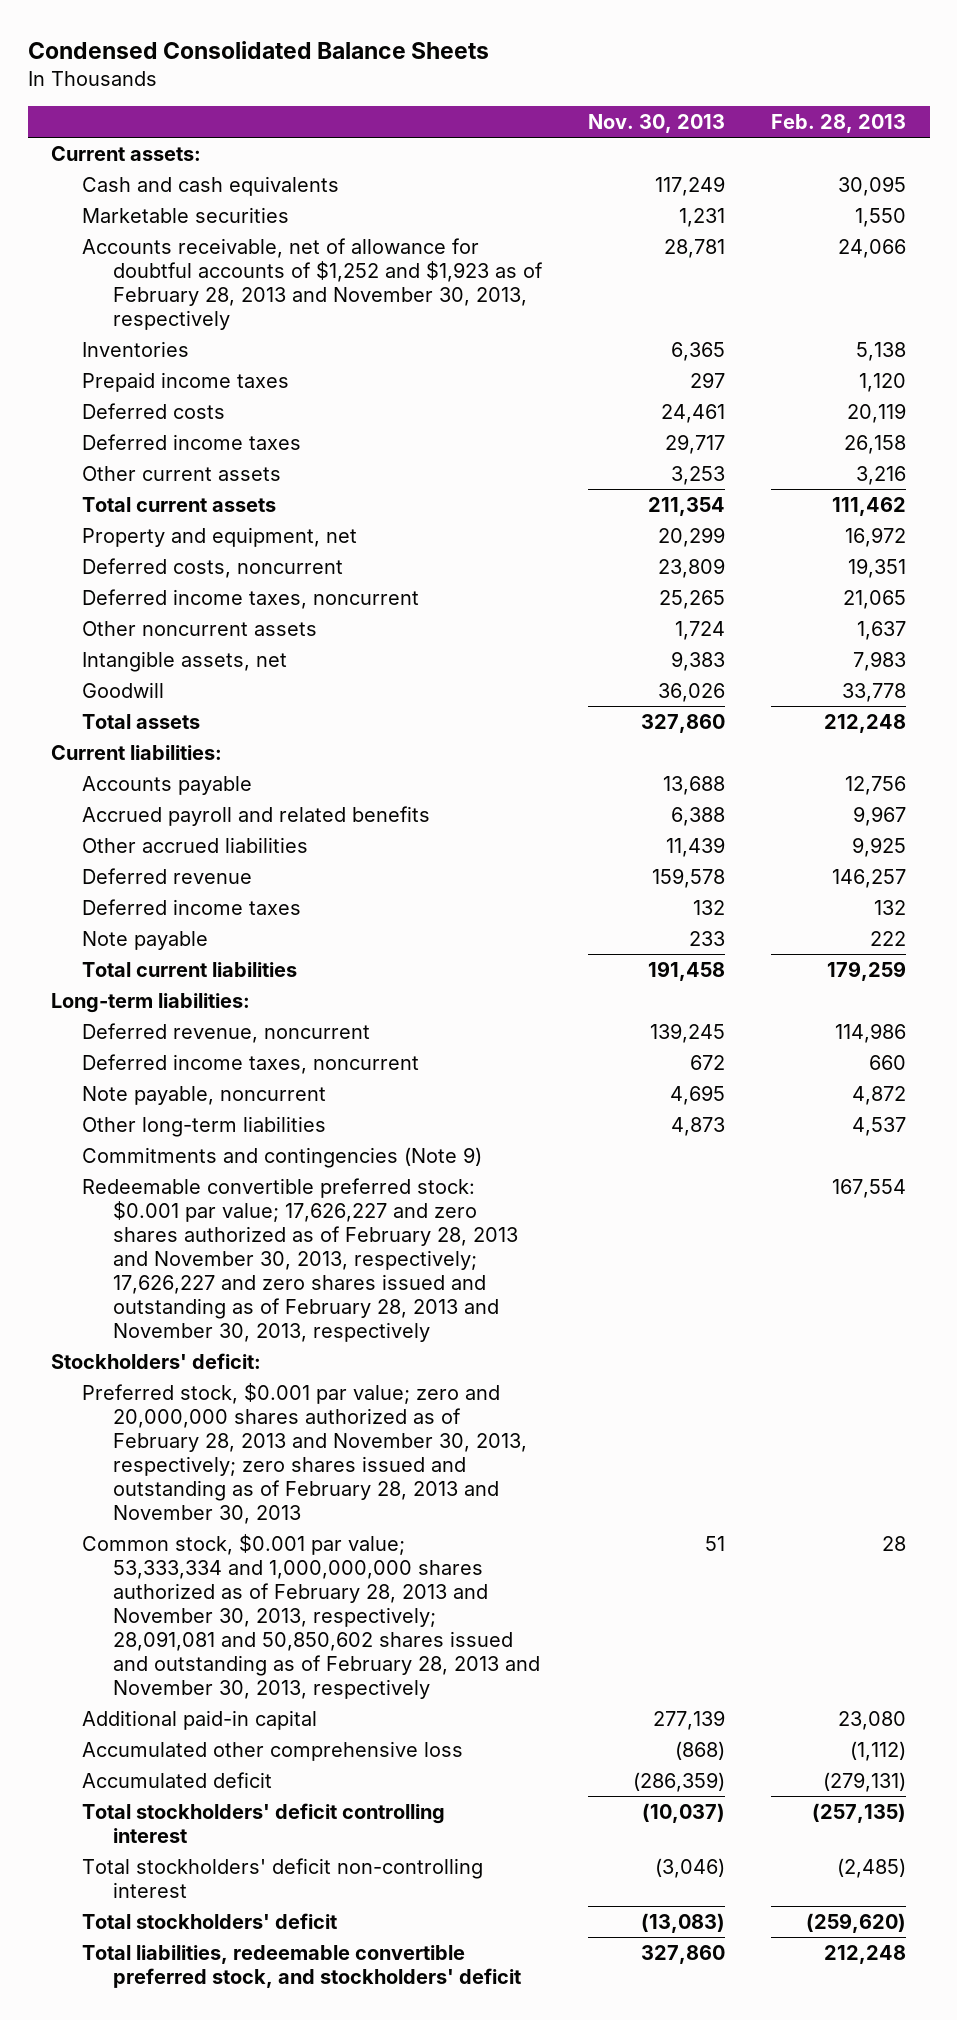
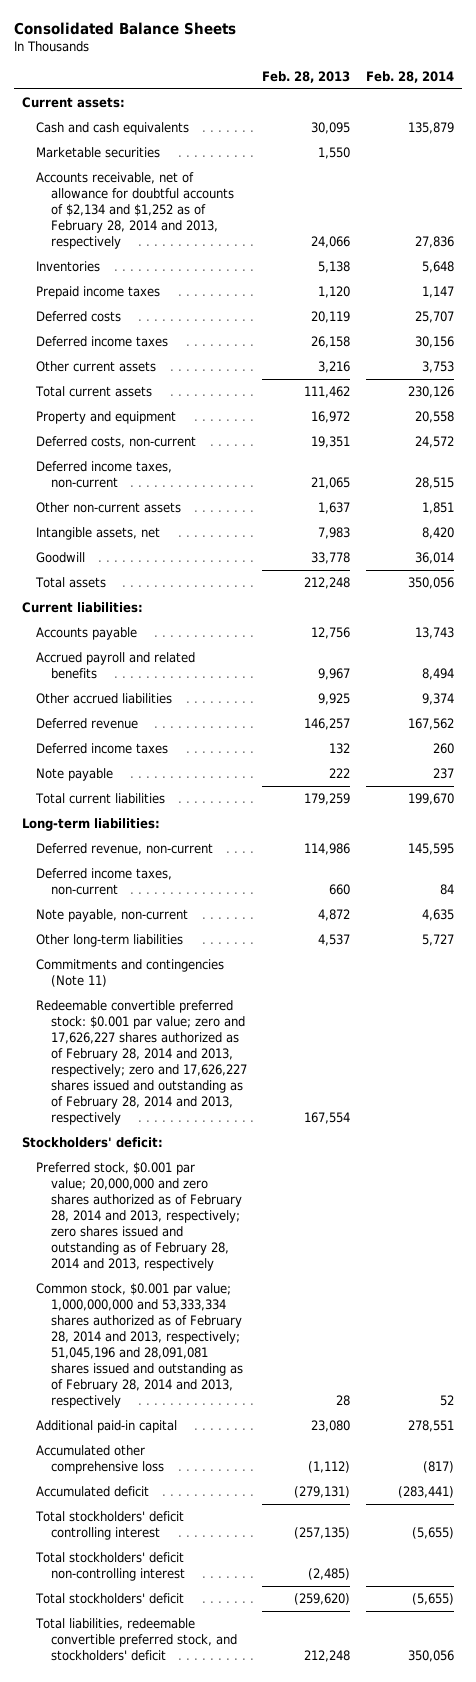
- Condensed Consolidated Balance Sheets
+ Consolidated Balance Sheets
- | Nov. 30, 2013 | Feb. 28, 2013
+ | Feb. 28, 2013 | Feb. 28, 2014
- Accounts receivable, net of allowance for doubtful accounts of $1,252 and $1,923 as of February 28, 2013 and November 30, 2013, respectively | 28,781 | 24,066
+ Accounts receivable, net of allowance for doubtful accounts of $2,134 and $1,252 as of February 28, 2014 and 2013, respectively | 24,066 | 27,836
- Property and equipment, net | 20,299 | 16,972
- Deferred costs, noncurrent | 23,809 | 19,351
- Deferred income taxes, noncurrent | 25,265 | 21,065
- Other noncurrent assets | 1,724 | 1,637
+ Property and equipment | 16,972 | 20,558
+ Deferred costs, non-current | 19,351 | 24,572
+ Deferred income taxes, non-current | 21,065 | 28,515
+ Other non-current assets | 1,637 | 1,851
- Deferred revenue, noncurrent | 139,245 | 114,986
- Deferred income taxes, noncurrent | 672 | 660
- Note payable, noncurrent | 4,695 | 4,872
+ Deferred revenue, non-current | 114,986 | 145,595
+ Deferred income taxes, non-current | 660 | 84
+ Note payable, non-current | 4,872 | 4,635
- Commitments and contingencies (Note 9)
- Redeemable convertible preferred stock: $0.001 par value; 17,626,227 and zero shares authorized as of February 28, 2013 and November 30, 2013, respectively; 17,626,227 and zero shares issued and outstanding as of February 28, 2013 and November 30, 2013, respectively | | 167,554
+ Commitments and contingencies (Note 11)
+ Redeemable convertible preferred stock: $0.001 par value; zero and 17,626,227 shares authorized as of February 28, 2014 and 2013, respectively; zero and 17,626,227 shares issued and outstanding as of February 28, 2014 and 2013, respectively | 167,554 |
- Preferred stock, $0.001 par value; zero and 20,000,000 shares authorized as of February 28, 2013 and November 30, 2013, respectively; zero shares issued and outstanding as of February 28, 2013 and November 30, 2013
- Common stock, $0.001 par value; 53,333,334 and 1,000,000,000 shares authorized as of February 28, 2013 and November 30, 2013, respectively; 28,091,081 and 50,850,602 shares issued and outstanding as of February 28, 2013 and November 30, 2013, respectively | 51 | 28
+ Preferred stock, $0.001 par value; 20,000,000 and zero shares authorized as of February 28, 2014 and 2013, respectively; zero shares issued and outstanding as of February 28, 2014 and 2013, respectively
+ Common stock, $0.001 par value; 1,000,000,000 and 53,333,334 shares authorized as of February 28, 2014 and 2013, respectively; 51,045,196 and 28,091,081 shares issued and outstanding as of February 28, 2014 and 2013, respectively | 28 | 52

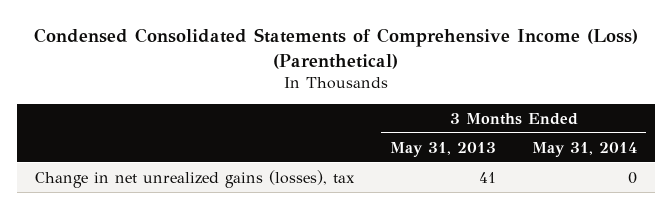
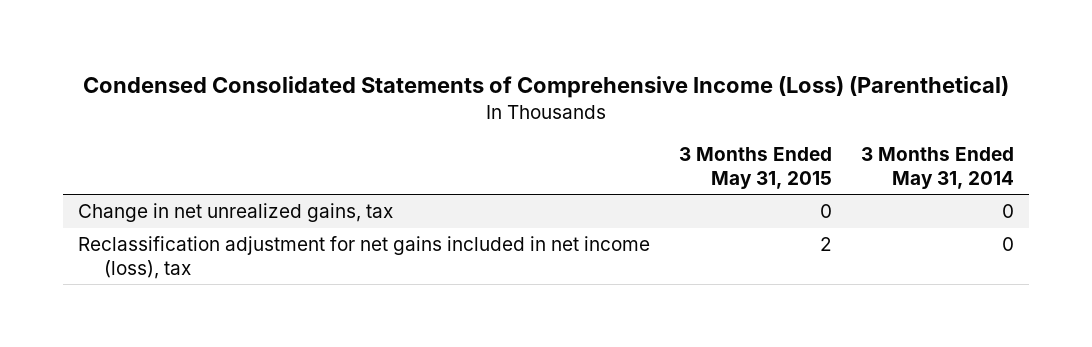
- | 3 Months Ended May 31, 2013 | 3 Months Ended May 31, 2014
+ | 3 Months Ended May 31, 2015 | 3 Months Ended May 31, 2014
- Change in net unrealized gains (losses), tax | 41 | 0
+ Change in net unrealized gains, tax | 0 | 0
+ Reclassification adjustment for net gains included in net income (loss), tax | 2 | 0

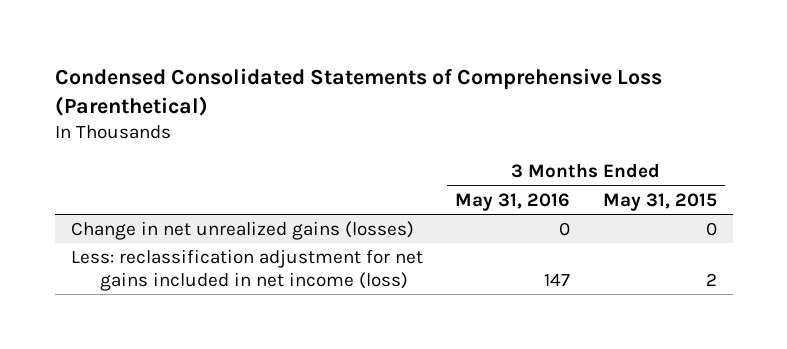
- Condensed Consolidated Statements of Comprehensive Income (Loss) (Parenthetical)
+ Condensed Consolidated Statements of Comprehensive Loss (Parenthetical)
- | 3 Months Ended May 31, 2015 | 3 Months Ended May 31, 2014
+ | 3 Months Ended May 31, 2016 | 3 Months Ended May 31, 2015
- Change in net unrealized gains, tax | 0 | 0
- Reclassification adjustment for net gains included in net income (loss), tax | 2 | 0
+ Change in net unrealized gains (losses) | 0 | 0
+ Less: reclassification adjustment for net gains included in net income (loss) | 147 | 2

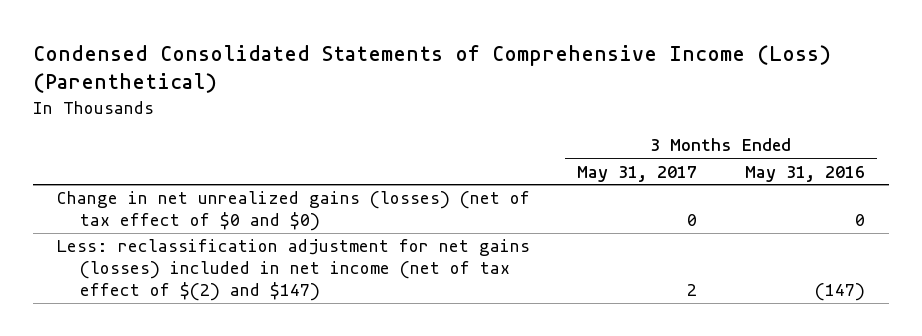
- Condensed Consolidated Statements of Comprehensive Loss (Parenthetical)
+ Condensed Consolidated Statements of Comprehensive Income (Loss) (Parenthetical)
- | 3 Months Ended May 31, 2016 | 3 Months Ended May 31, 2015
+ | 3 Months Ended May 31, 2017 | 3 Months Ended May 31, 2016
- Change in net unrealized gains (losses) | 0 | 0
- Less: reclassification adjustment for net gains included in net income (loss) | 147 | 2
+ Change in net unrealized gains (losses) (net of tax effect of $0 and $0) | 0 | 0
+ Less: reclassification adjustment for net gains (losses) included in net income (net of tax effect of $(2) and $147) | 2 | (147)

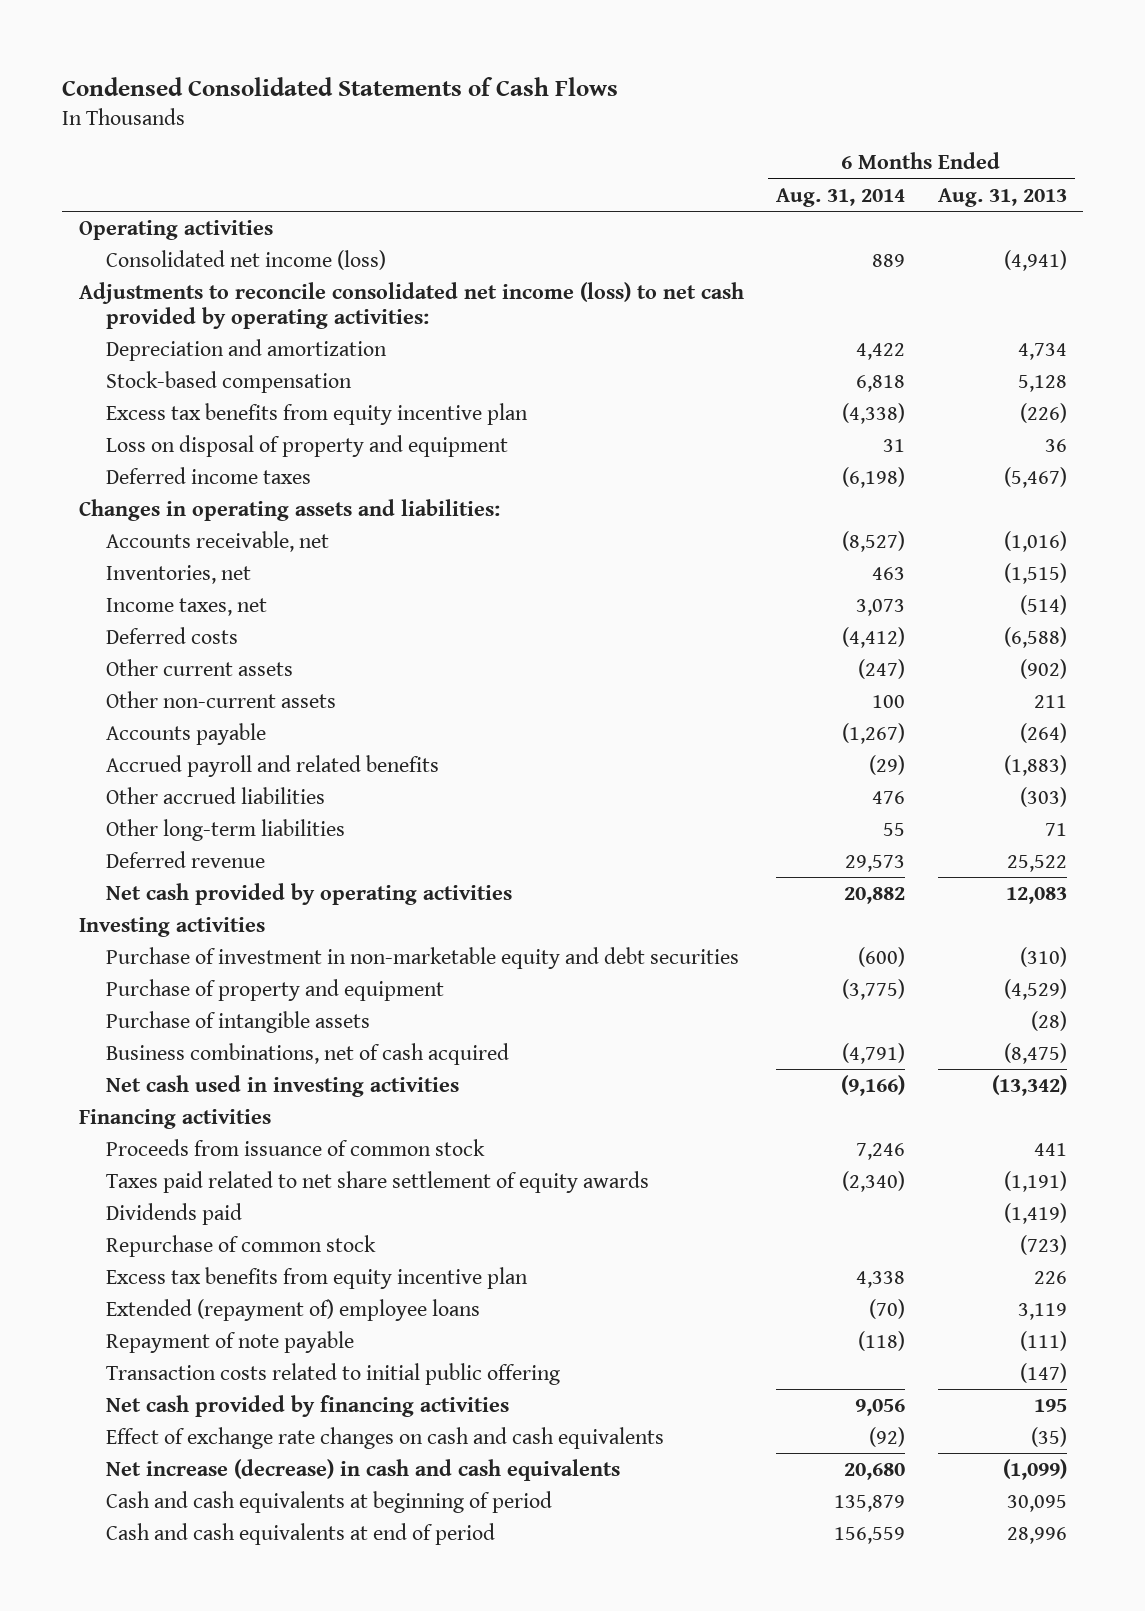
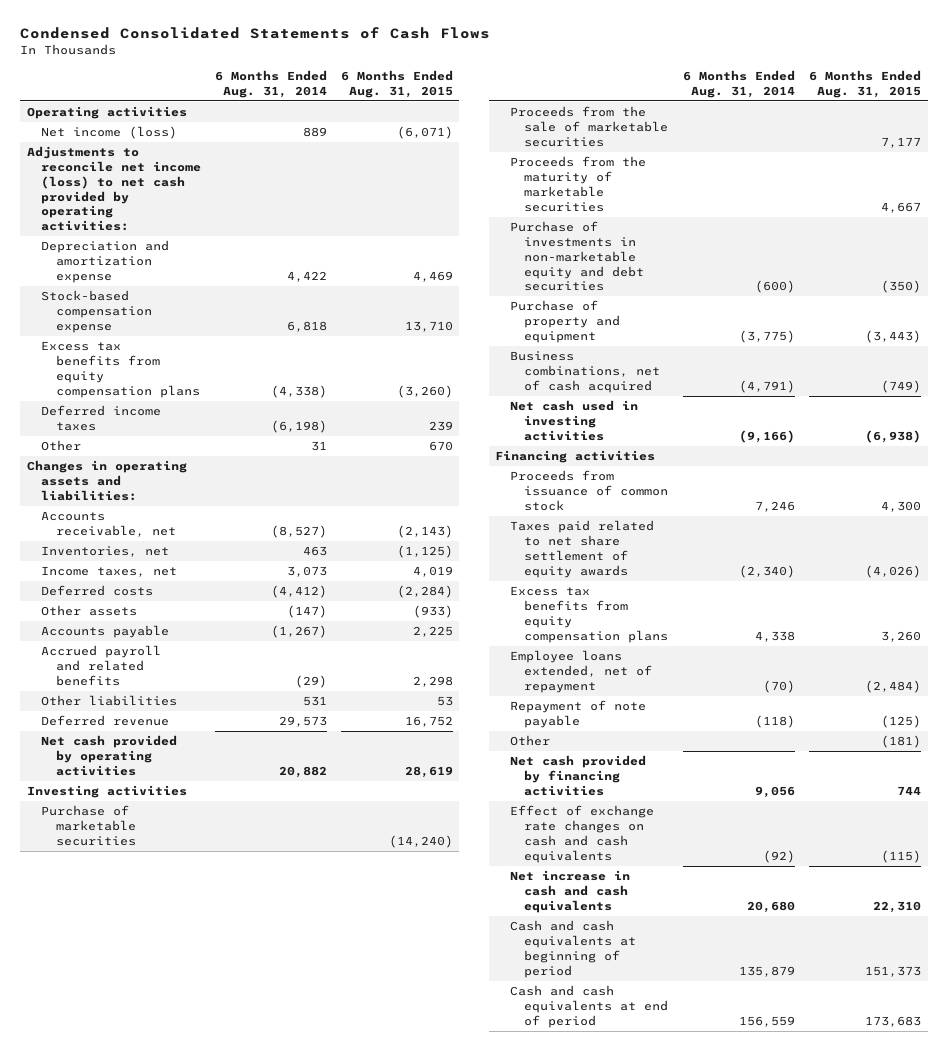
- | 6 Months Ended Aug. 31, 2014 | 6 Months Ended Aug. 31, 2013
+ | 6 Months Ended Aug. 31, 2014 | 6 Months Ended Aug. 31, 2015
- Consolidated net income (loss) | 889 | (4,941)
- Adjustments to reconcile consolidated net income (loss) to net cash provided by operating activities:
- Depreciation and amortization | 4,422 | 4,734
- Stock-based compensation | 6,818 | 5,128
- Excess tax benefits from equity incentive plan | (4,338) | (226)
- Loss on disposal of property and equipment | 31 | 36
+ Net income (loss) | 889 | (6,071)
+ Adjustments to reconcile net income (loss) to net cash provided by operating activities:
+ Depreciation and amortization expense | 4,422 | 4,469
+ Stock-based compensation expense | 6,818 | 13,710
+ Excess tax benefits from equity compensation plans | (4,338) | (3,260)
+ Other | 31 | 670
- Other current assets | (247) | (902)
- Other non-current assets | 100 | 211
+ Other assets | (147) | (933)
- Other accrued liabilities | 476 | (303)
- Other long-term liabilities | 55 | 71
+ Other liabilities | 531 | 53
- Purchase of investment in non-marketable equity and debt securities | (600) | (310)
+ Purchase of marketable securities | | (14,240)
+ Proceeds from the sale of marketable securities | | 7,177
+ Proceeds from the maturity of marketable securities | | 4,667
+ Purchase of investments in non-marketable equity and debt securities | (600) | (350)
- Purchase of intangible assets | | (28)
- Dividends paid | | (1,419)
- Repurchase of common stock | | (723)
- Excess tax benefits from equity incentive plan | 4,338 | 226
- Extended (repayment of) employee loans | (70) | 3,119
+ Excess tax benefits from equity compensation plans | 4,338 | 3,260
+ Employee loans extended, net of repayment | (70) | (2,484)
- Transaction costs related to initial public offering | | (147)
+ Other | | (181)
- Net increase (decrease) in cash and cash equivalents | 20,680 | (1,099)
+ Net increase in cash and cash equivalents | 20,680 | 22,310

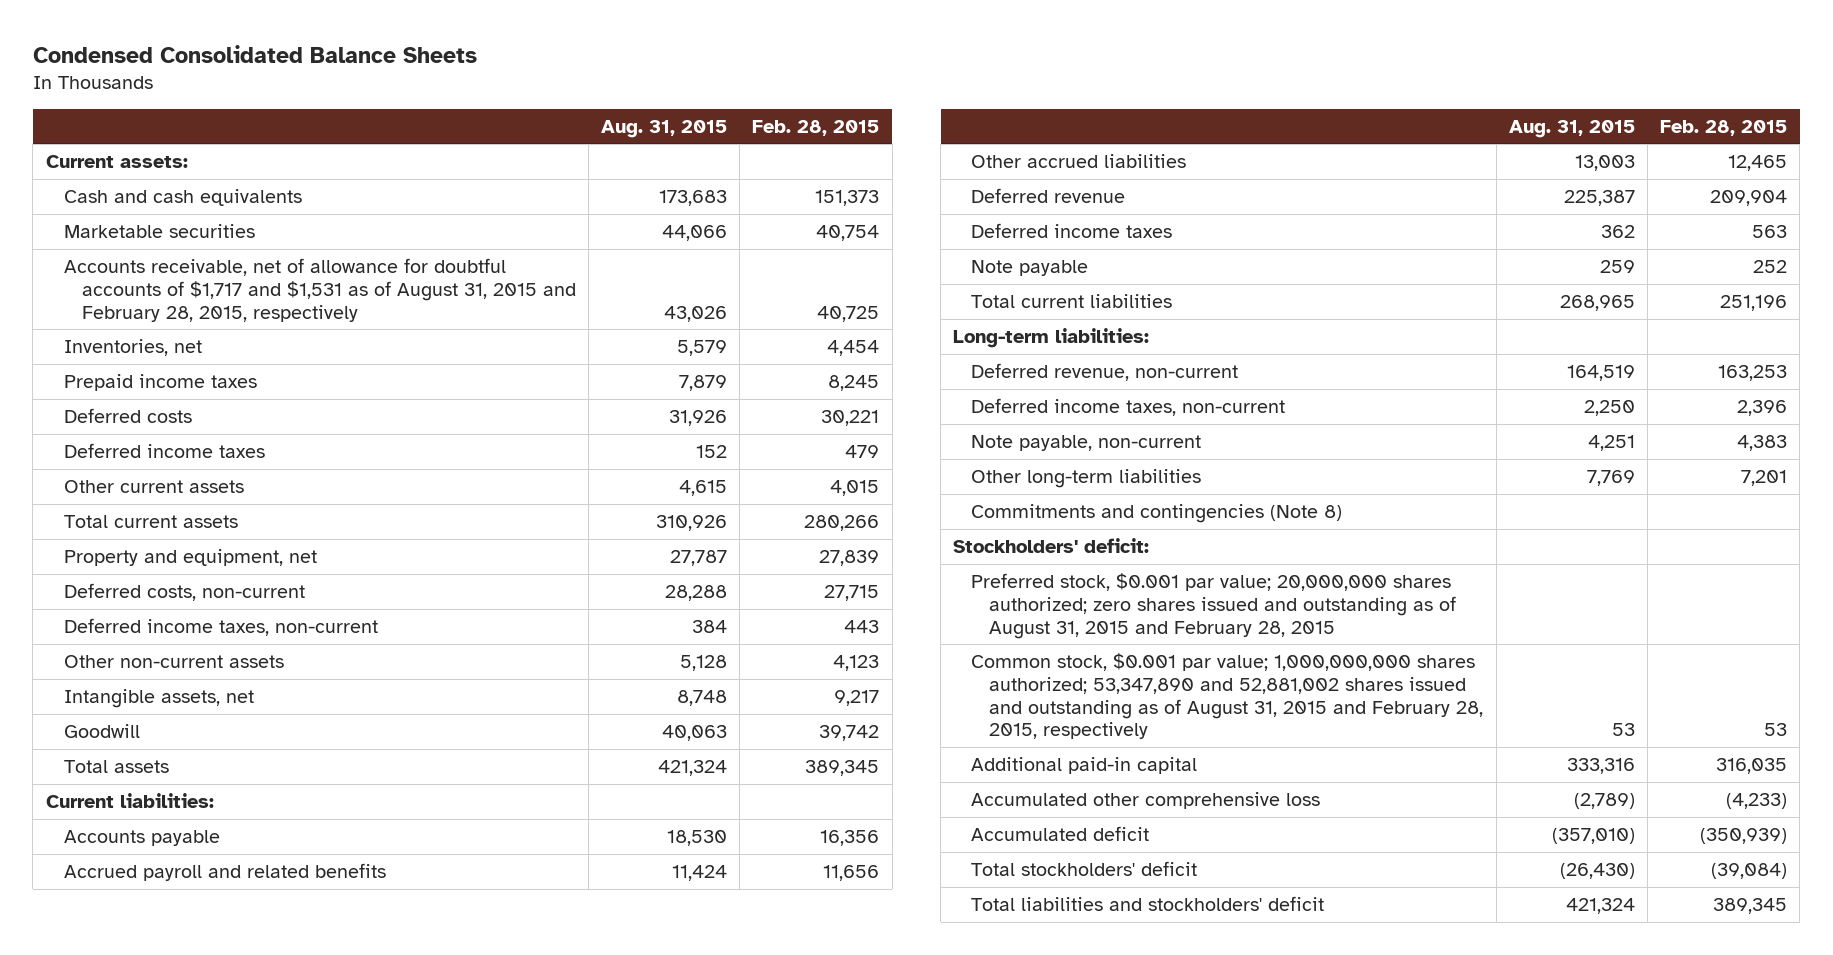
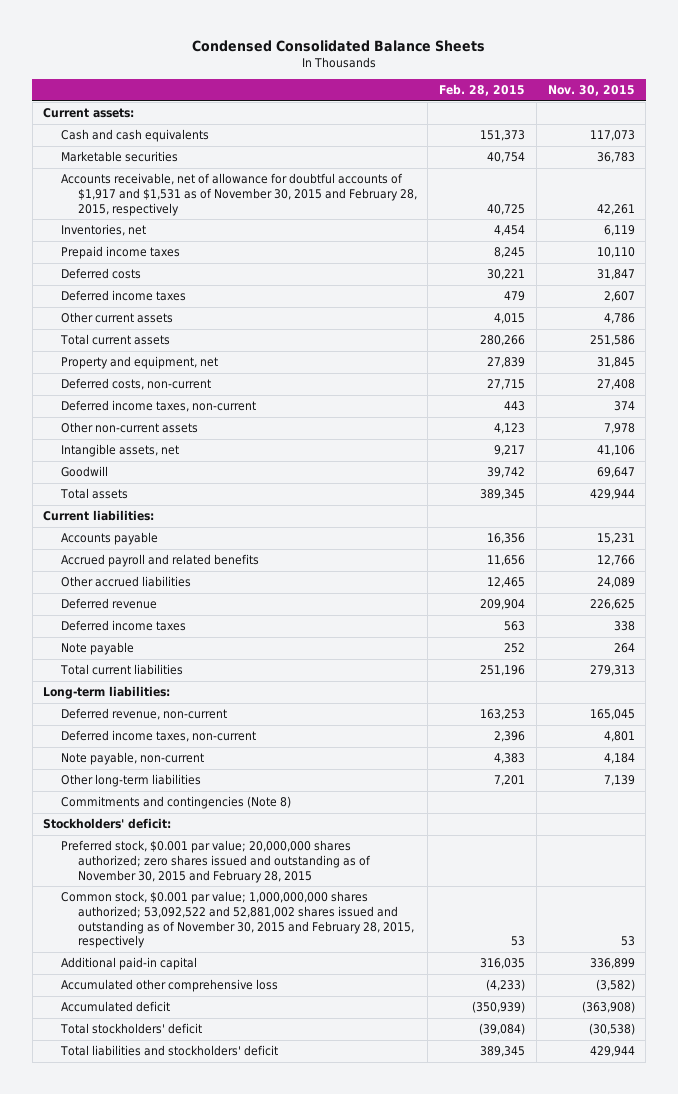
- | Aug. 31, 2015 | Feb. 28, 2015
+ | Feb. 28, 2015 | Nov. 30, 2015
- Accounts receivable, net of allowance for doubtful accounts of $1,717 and $1,531 as of August 31, 2015 and February 28, 2015, respectively | 43,026 | 40,725
+ Accounts receivable, net of allowance for doubtful accounts of $1,917 and $1,531 as of November 30, 2015 and February 28, 2015, respectively | 40,725 | 42,261
- Preferred stock, $0.001 par value; 20,000,000 shares authorized; zero shares issued and outstanding as of August 31, 2015 and February 28, 2015
- Common stock, $0.001 par value; 1,000,000,000 shares authorized; 53,347,890 and 52,881,002 shares issued and outstanding as of August 31, 2015 and February 28, 2015, respectively | 53 | 53
+ Preferred stock, $0.001 par value; 20,000,000 shares authorized; zero shares issued and outstanding as of November 30, 2015 and February 28, 2015
+ Common stock, $0.001 par value; 1,000,000,000 shares authorized; 53,092,522 and 52,881,002 shares issued and outstanding as of November 30, 2015 and February 28, 2015, respectively | 53 | 53

